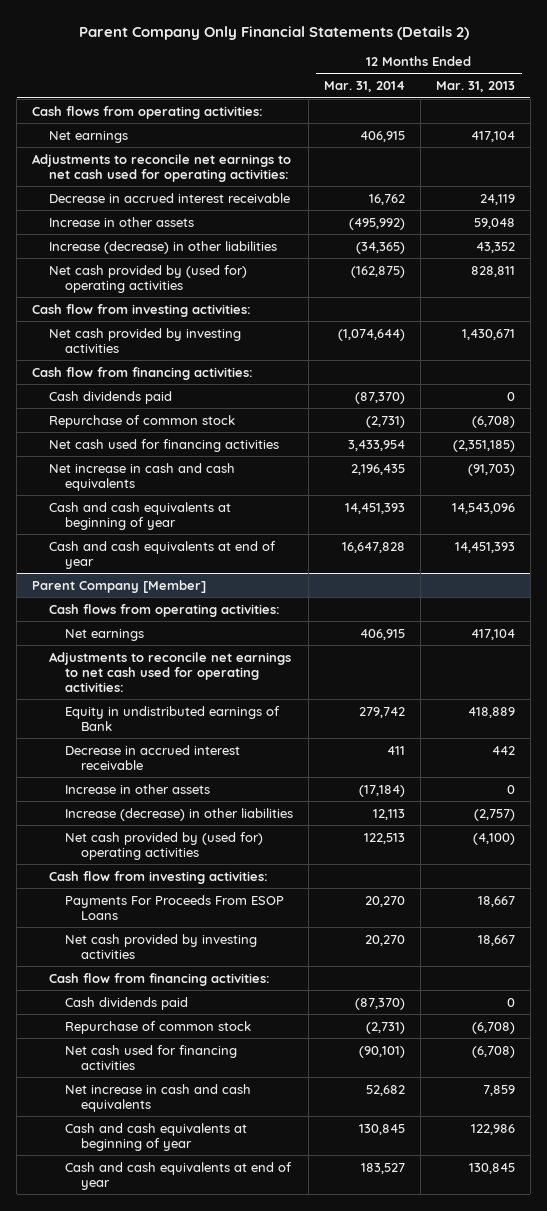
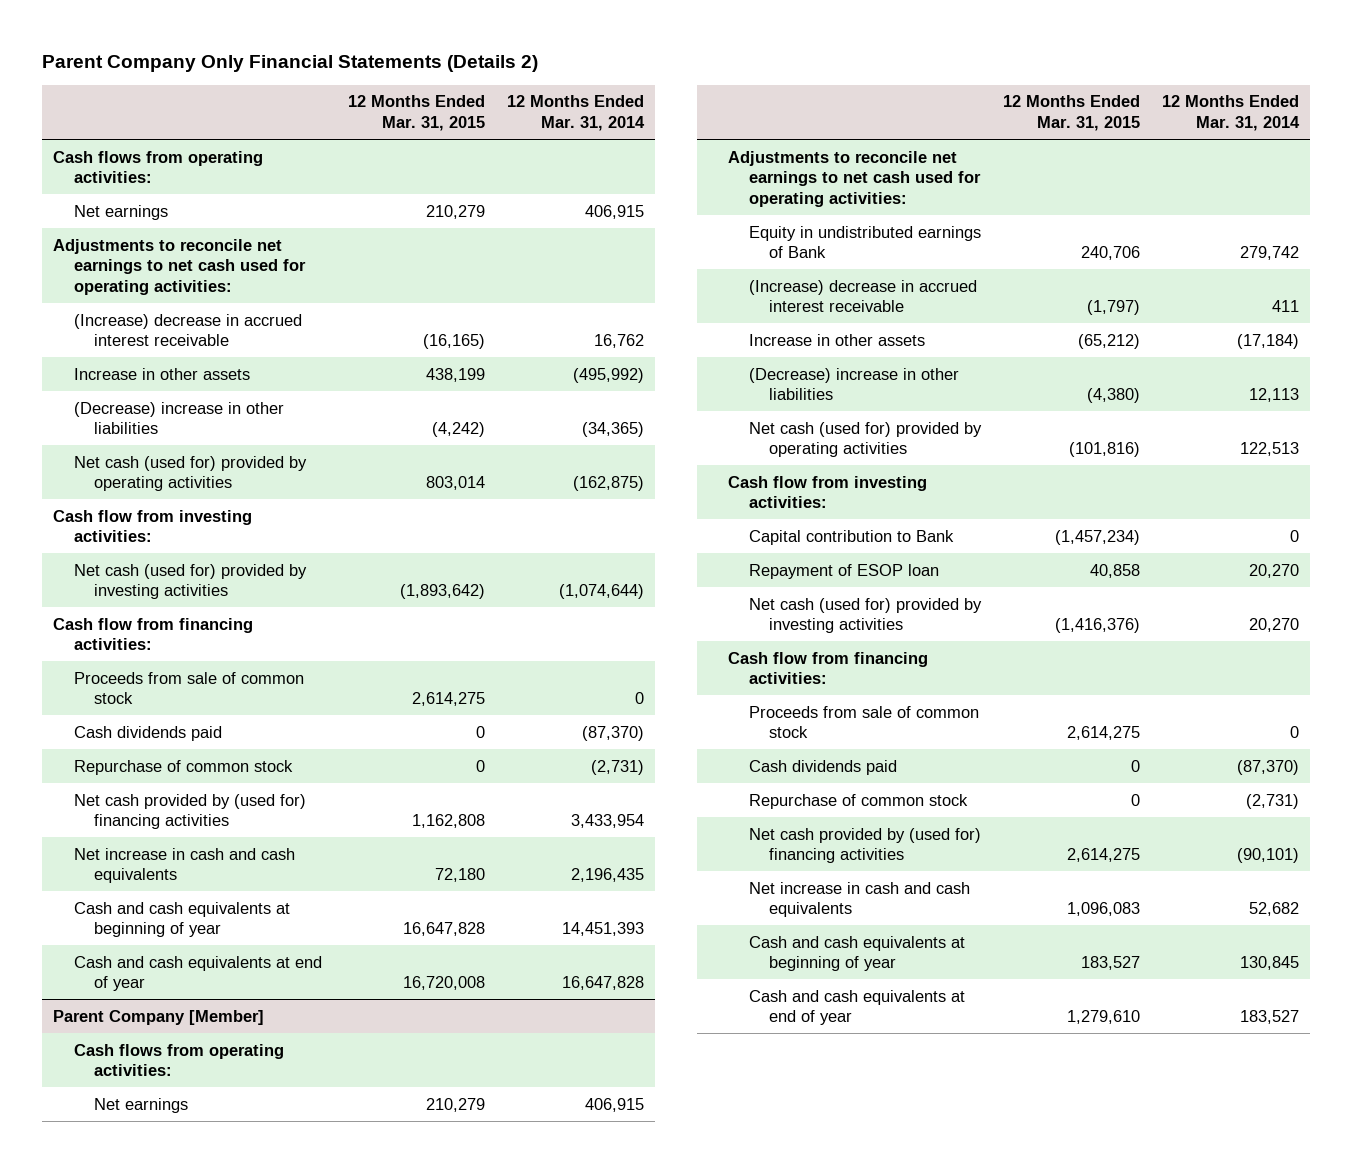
- | 12 Months Ended Mar. 31, 2014 | 12 Months Ended Mar. 31, 2013
+ | 12 Months Ended Mar. 31, 2015 | 12 Months Ended Mar. 31, 2014
- Decrease in accrued interest receivable | 16,762 | 24,119
+ (Increase) decrease in accrued interest receivable | (16,165) | 16,762
- Increase (decrease) in other liabilities | (34,365) | 43,352
- Net cash provided by (used for) operating activities | (162,875) | 828,811
+ (Decrease) increase in other liabilities | (4,242) | (34,365)
+ Net cash (used for) provided by operating activities | 803,014 | (162,875)
- Net cash provided by investing activities | (1,074,644) | 1,430,671
+ Net cash (used for) provided by investing activities | (1,893,642) | (1,074,644)
+ Proceeds from sale of common stock | 2,614,275 | 0
- Net cash used for financing activities | 3,433,954 | (2,351,185)
+ Net cash provided by (used for) financing activities | 1,162,808 | 3,433,954
@ Parent Company [Member]
- Decrease in accrued interest receivable | 411 | 442
+ (Increase) decrease in accrued interest receivable | (1,797) | 411
- Increase (decrease) in other liabilities | 12,113 | (2,757)
- Net cash provided by (used for) operating activities | 122,513 | (4,100)
+ (Decrease) increase in other liabilities | (4,380) | 12,113
+ Net cash (used for) provided by operating activities | (101,816) | 122,513
- Payments For Proceeds From ESOP Loans | 20,270 | 18,667
- Net cash provided by investing activities | 20,270 | 18,667
+ Capital contribution to Bank | (1,457,234) | 0
+ Repayment of ESOP loan | 40,858 | 20,270
+ Net cash (used for) provided by investing activities | (1,416,376) | 20,270
+ Proceeds from sale of common stock | 2,614,275 | 0
- Net cash used for financing activities | (90,101) | (6,708)
+ Net cash provided by (used for) financing activities | 2,614,275 | (90,101)

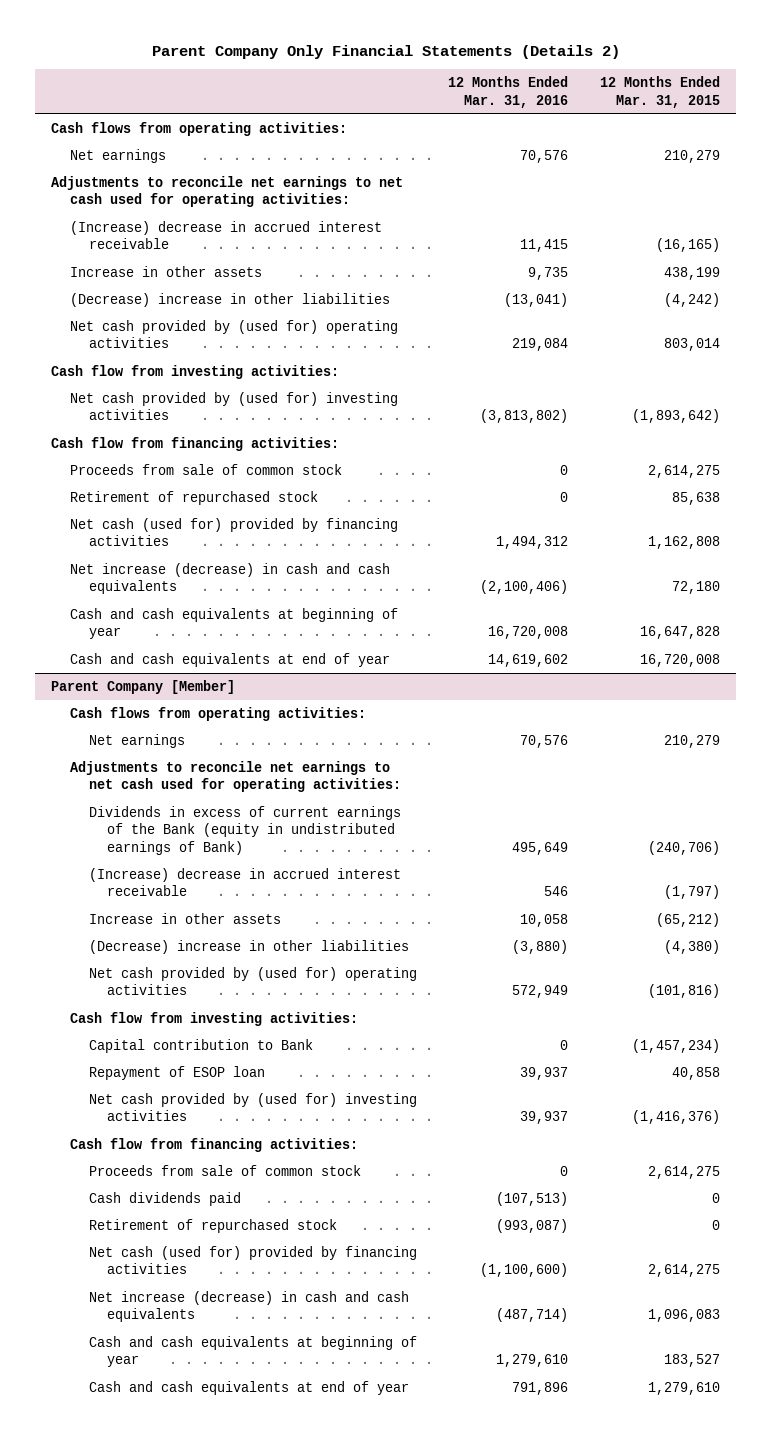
- | 12 Months Ended Mar. 31, 2015 | 12 Months Ended Mar. 31, 2014
+ | 12 Months Ended Mar. 31, 2016 | 12 Months Ended Mar. 31, 2015
- Net cash (used for) provided by operating activities | 803,014 | (162,875)
+ Net cash provided by (used for) operating activities | 219,084 | 803,014
- Net cash (used for) provided by investing activities | (1,893,642) | (1,074,644)
+ Net cash provided by (used for) investing activities | (3,813,802) | (1,893,642)
- Cash dividends paid | 0 | (87,370)
- Repurchase of common stock | 0 | (2,731)
- Net cash provided by (used for) financing activities | 1,162,808 | 3,433,954
- Net increase in cash and cash equivalents | 72,180 | 2,196,435
+ Retirement of repurchased stock | 0 | 85,638
+ Net cash (used for) provided by financing activities | 1,494,312 | 1,162,808
+ Net increase (decrease) in cash and cash equivalents | (2,100,406) | 72,180
@ Parent Company [Member]
- Equity in undistributed earnings of Bank | 240,706 | 279,742
+ Dividends in excess of current earnings of the Bank (equity in undistributed earnings of Bank) | 495,649 | (240,706)
- Net cash (used for) provided by operating activities | (101,816) | 122,513
+ Net cash provided by (used for) operating activities | 572,949 | (101,816)
- Net cash (used for) provided by investing activities | (1,416,376) | 20,270
+ Net cash provided by (used for) investing activities | 39,937 | (1,416,376)
- Repurchase of common stock | 0 | (2,731)
- Net cash provided by (used for) financing activities | 2,614,275 | (90,101)
- Net increase in cash and cash equivalents | 1,096,083 | 52,682
+ Retirement of repurchased stock | (993,087) | 0
+ Net cash (used for) provided by financing activities | (1,100,600) | 2,614,275
+ Net increase (decrease) in cash and cash equivalents | (487,714) | 1,096,083

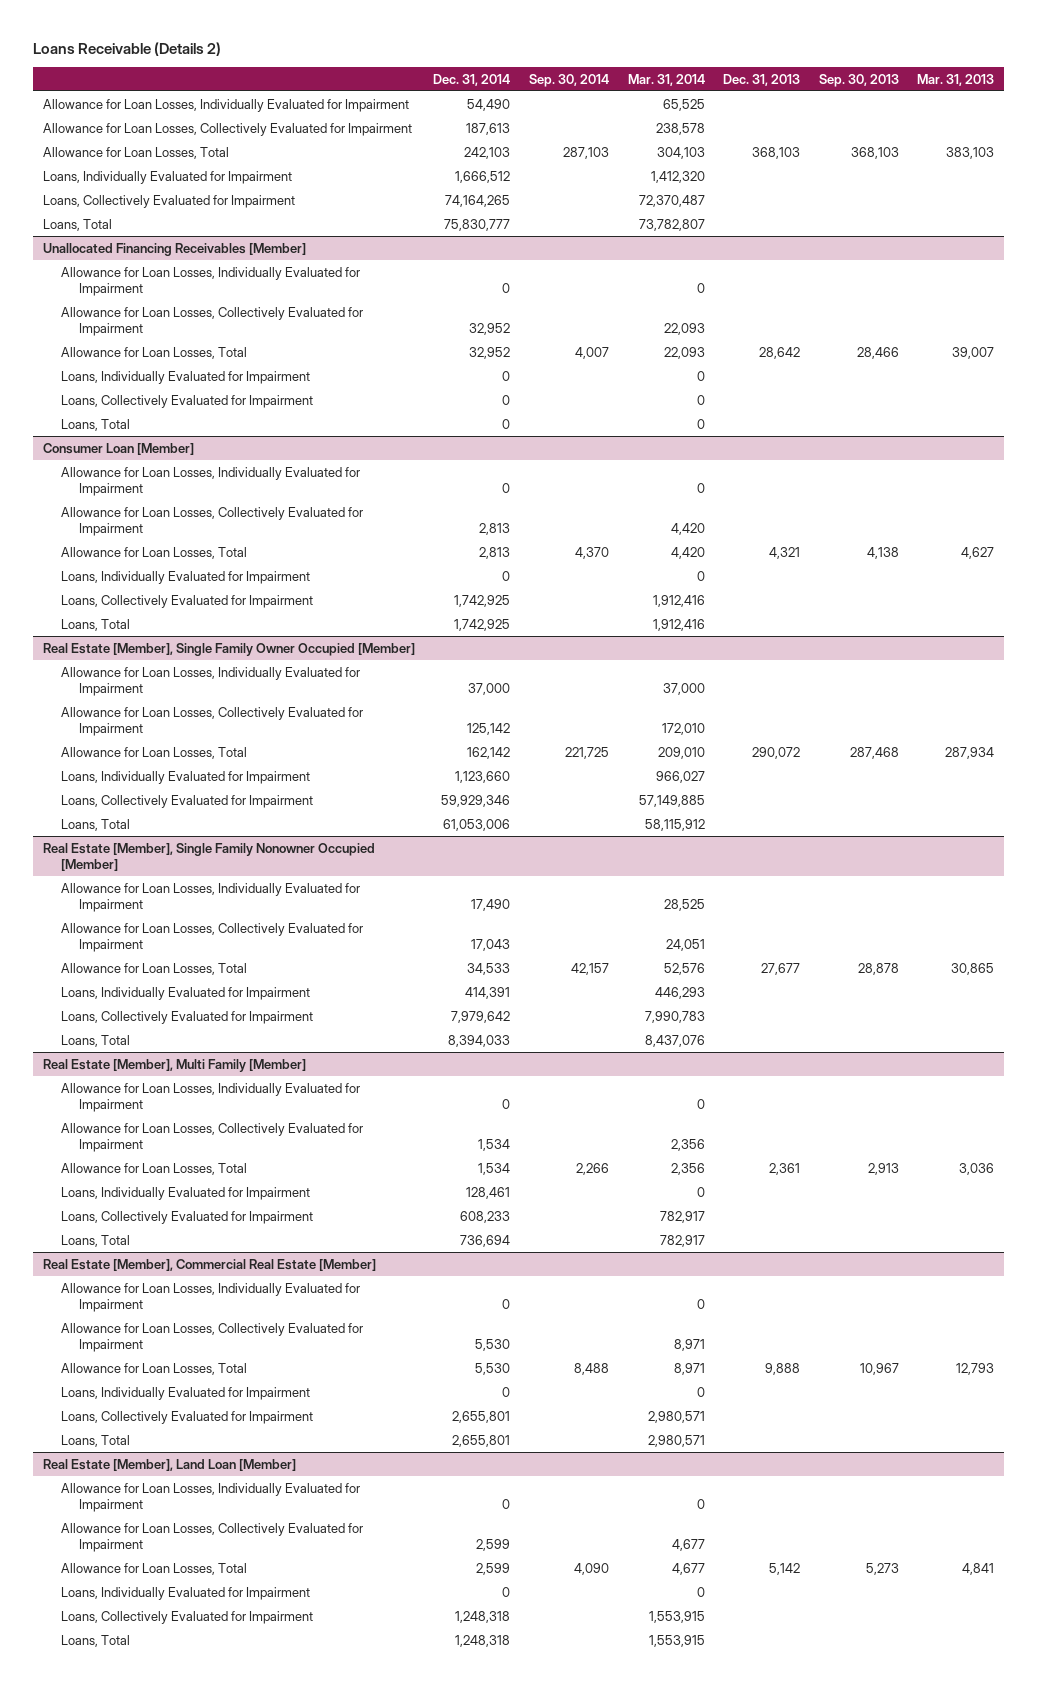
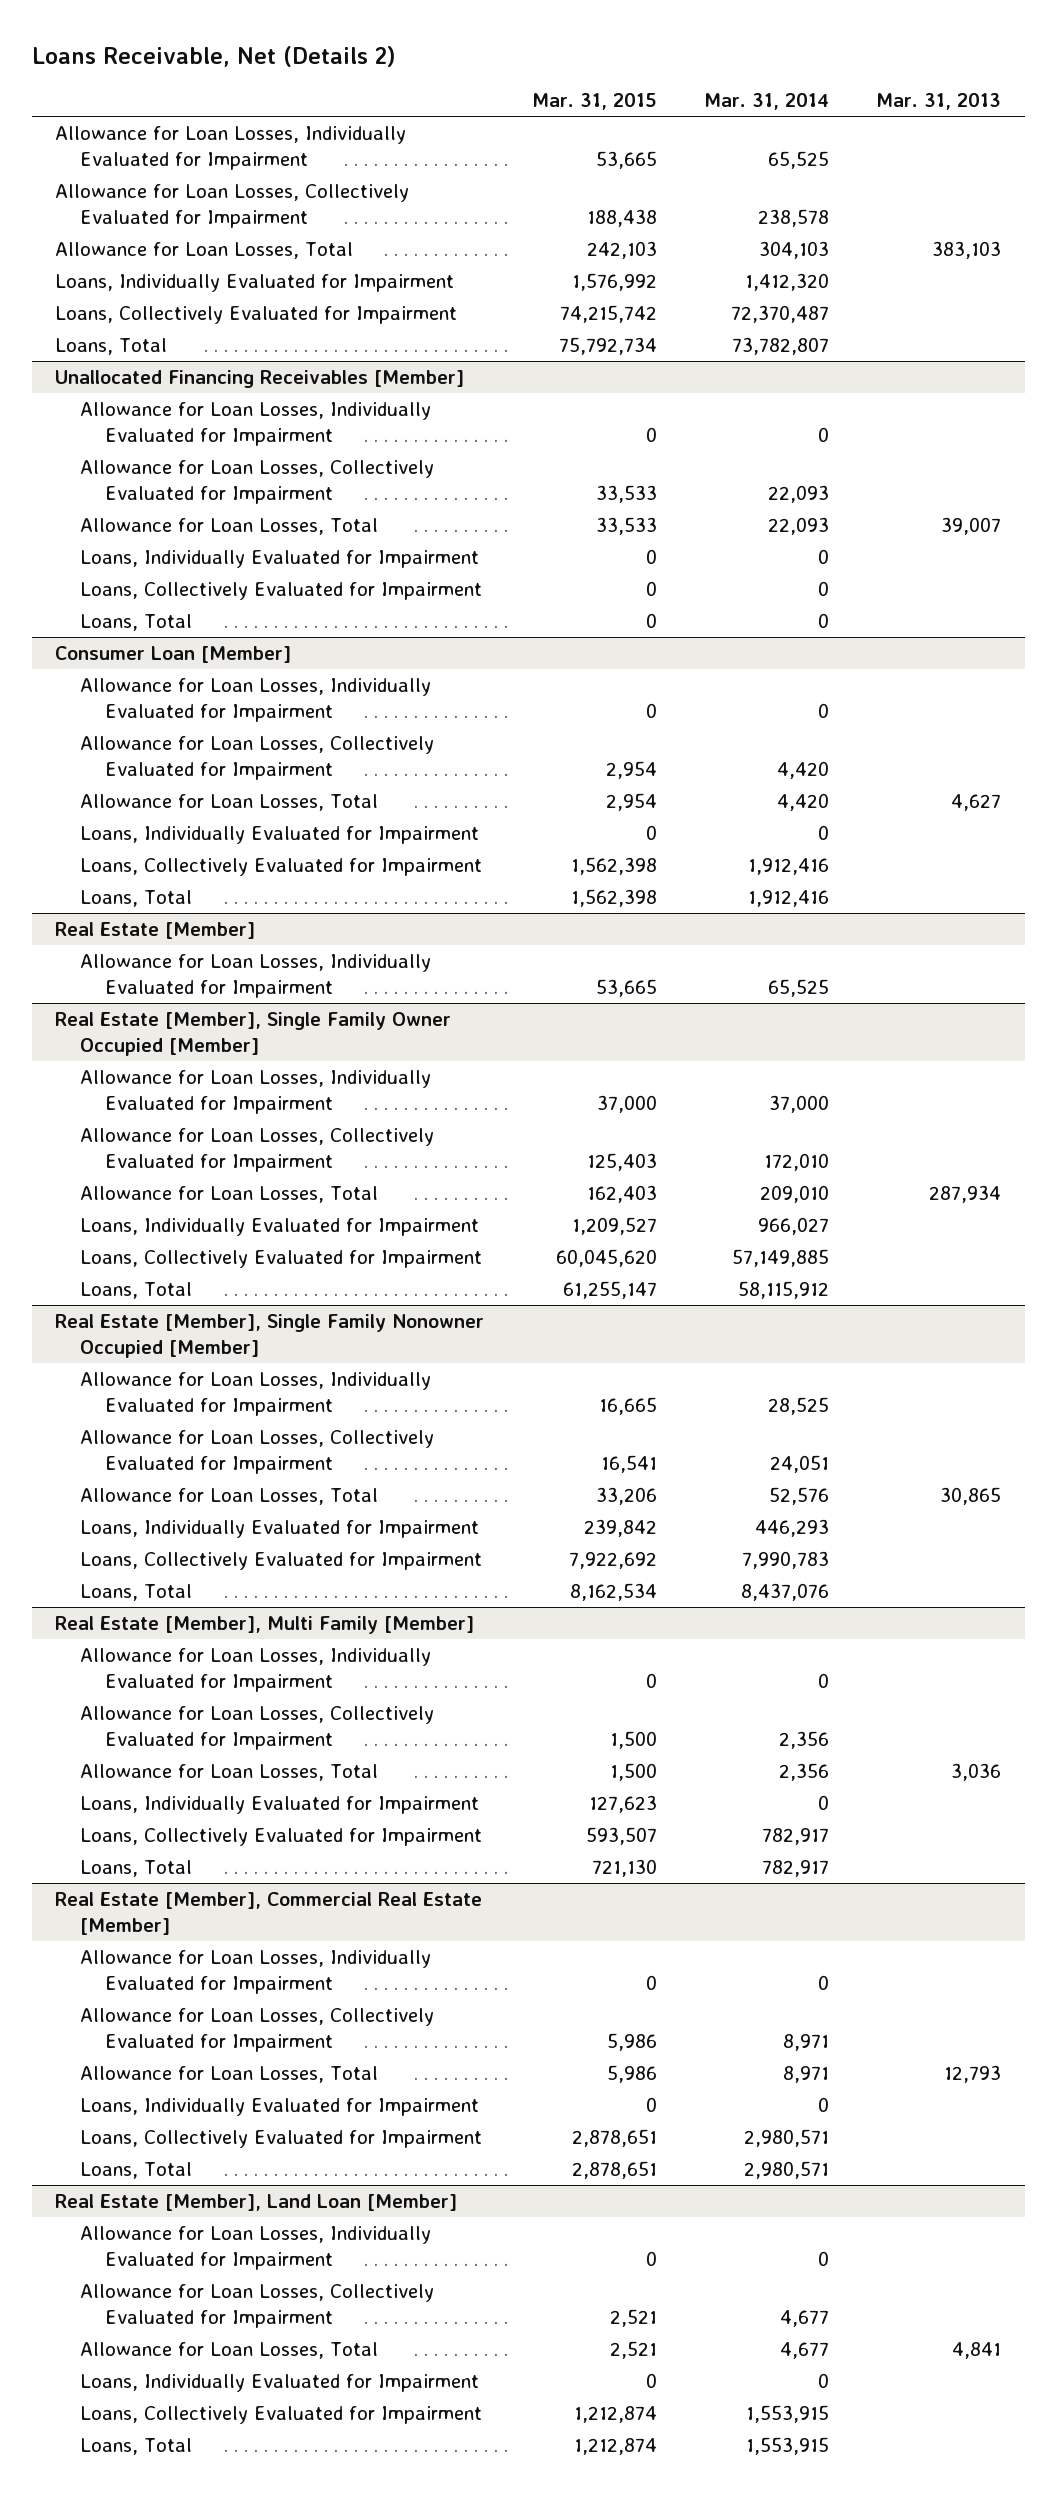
- Loans Receivable (Details 2)
+ Loans Receivable, Net (Details 2)
- | Dec. 31, 2014 | Sep. 30, 2014 | Mar. 31, 2014 | Dec. 31, 2013 | Sep. 30, 2013 | Mar. 31, 2013
+ | Mar. 31, 2015 | Mar. 31, 2014 | Mar. 31, 2013
+ Real Estate [Member]
+ Allowance for Loan Losses, Individually Evaluated for Impairment | 53,665 | 65,525 |

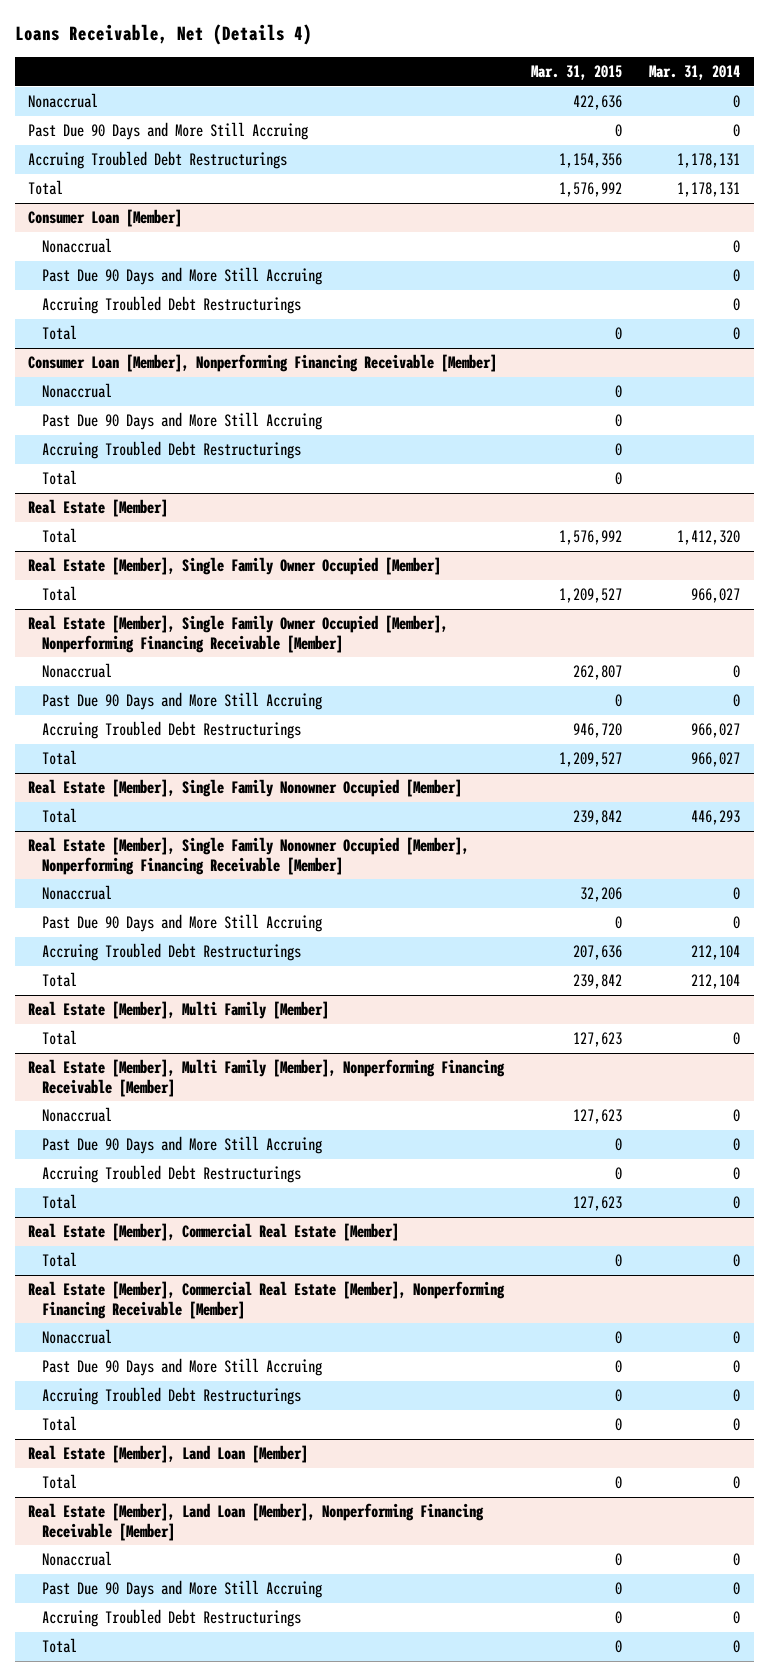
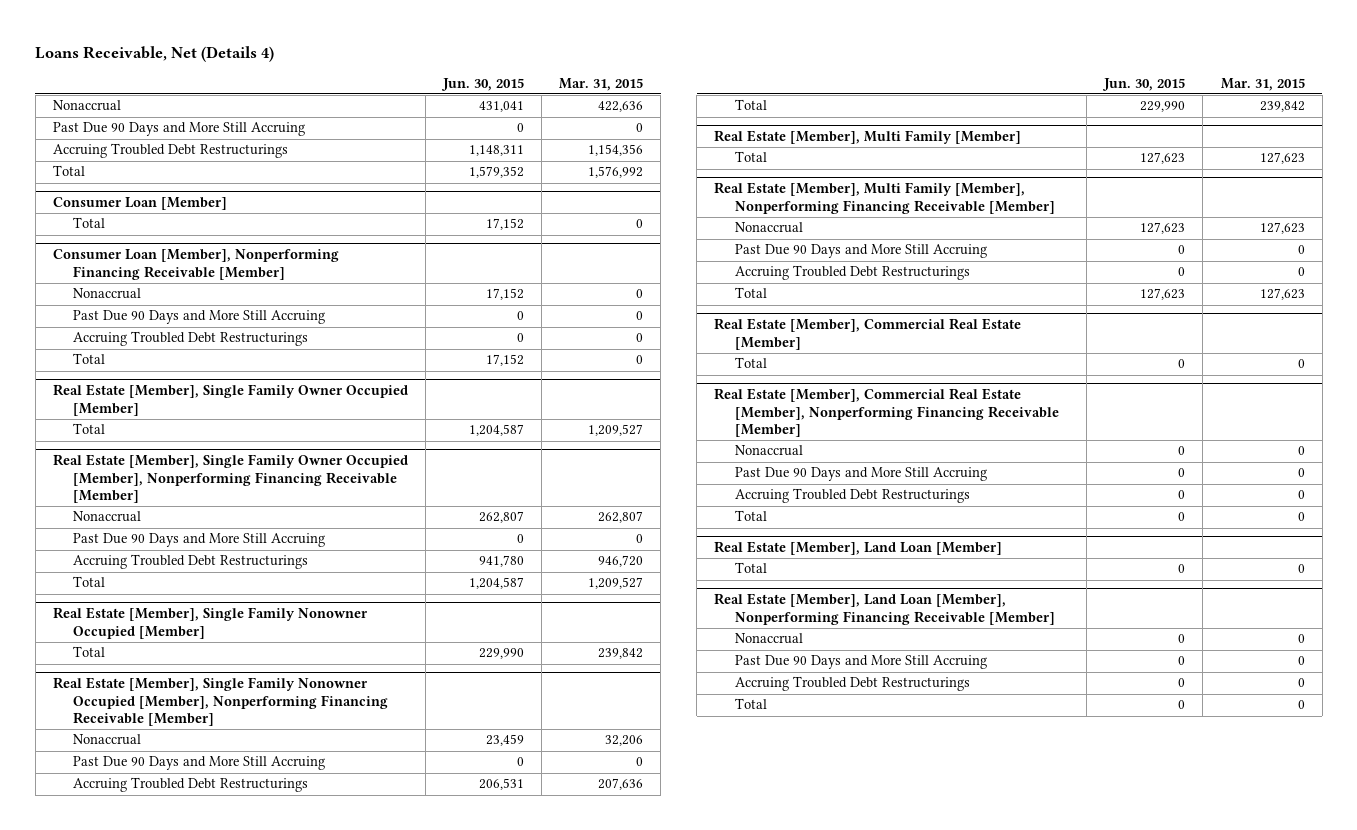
- | Mar. 31, 2015 | Mar. 31, 2014
+ | Jun. 30, 2015 | Mar. 31, 2015
@ Consumer Loan [Member]
- Nonaccrual | | 0
- Past Due 90 Days and More Still Accruing | | 0
- Accruing Troubled Debt Restructurings | | 0
- Real Estate [Member]
- Total | 1,576,992 | 1,412,320

